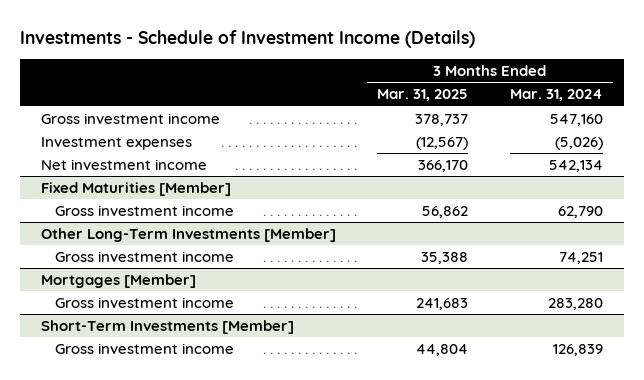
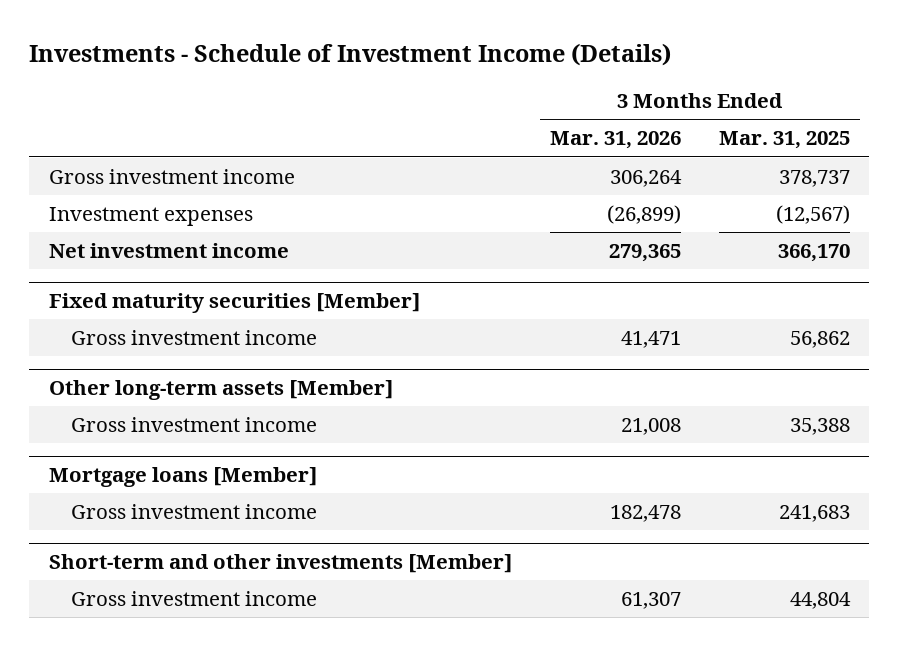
- | 3 Months Ended Mar. 31, 2025 | 3 Months Ended Mar. 31, 2024
+ | 3 Months Ended Mar. 31, 2026 | 3 Months Ended Mar. 31, 2025
- Fixed Maturities [Member]
+ Fixed maturity securities [Member]
- Other Long-Term Investments [Member]
+ Other long-term assets [Member]
- Mortgages [Member]
+ Mortgage loans [Member]
- Short-Term Investments [Member]
+ Short-term and other investments [Member]

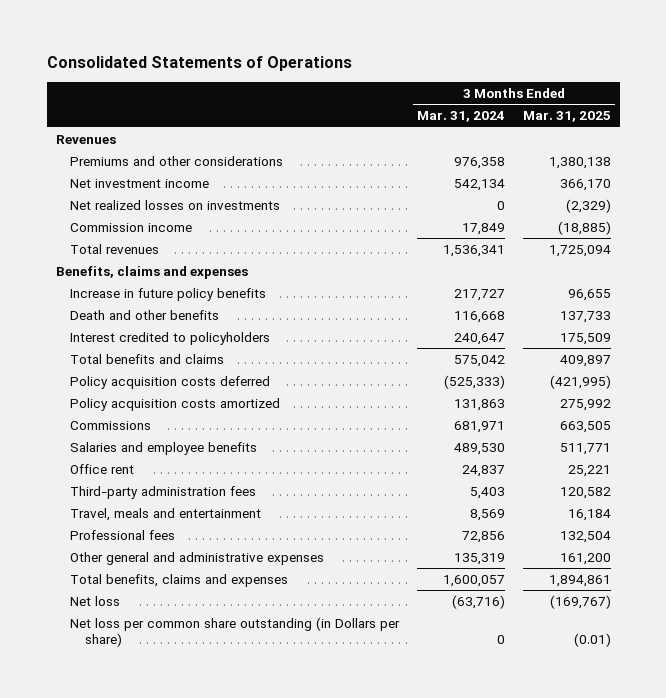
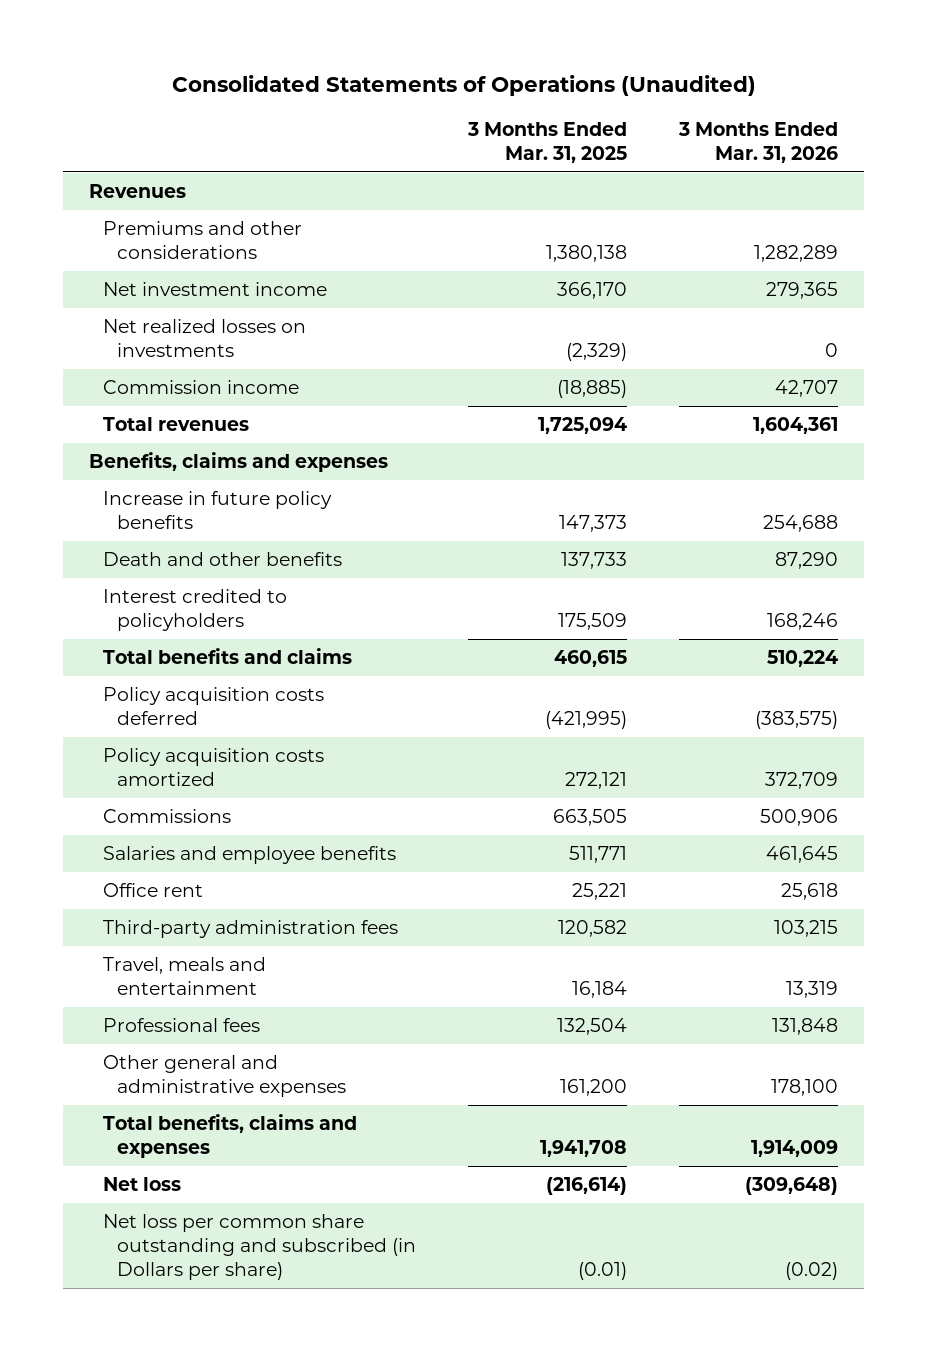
- Consolidated Statements of Operations
+ Consolidated Statements of Operations (Unaudited)
- | 3 Months Ended Mar. 31, 2024 | 3 Months Ended Mar. 31, 2025
+ | 3 Months Ended Mar. 31, 2025 | 3 Months Ended Mar. 31, 2026
- Increase in future policy benefits | 217,727 | 96,655
+ Increase in future policy benefits | 147,373 | 254,688
- Total benefits and claims | 575,042 | 409,897
+ Total benefits and claims | 460,615 | 510,224
- Policy acquisition costs amortized | 131,863 | 275,992
+ Policy acquisition costs amortized | 272,121 | 372,709
- Total benefits, claims and expenses | 1,600,057 | 1,894,861
- Net loss | (63,716) | (169,767)
- Net loss per common share outstanding (in Dollars per share) | 0 | (0.01)
+ Total benefits, claims and expenses | 1,941,708 | 1,914,009
+ Net loss | (216,614) | (309,648)
+ Net loss per common share outstanding and subscribed (in Dollars per share) | (0.01) | (0.02)

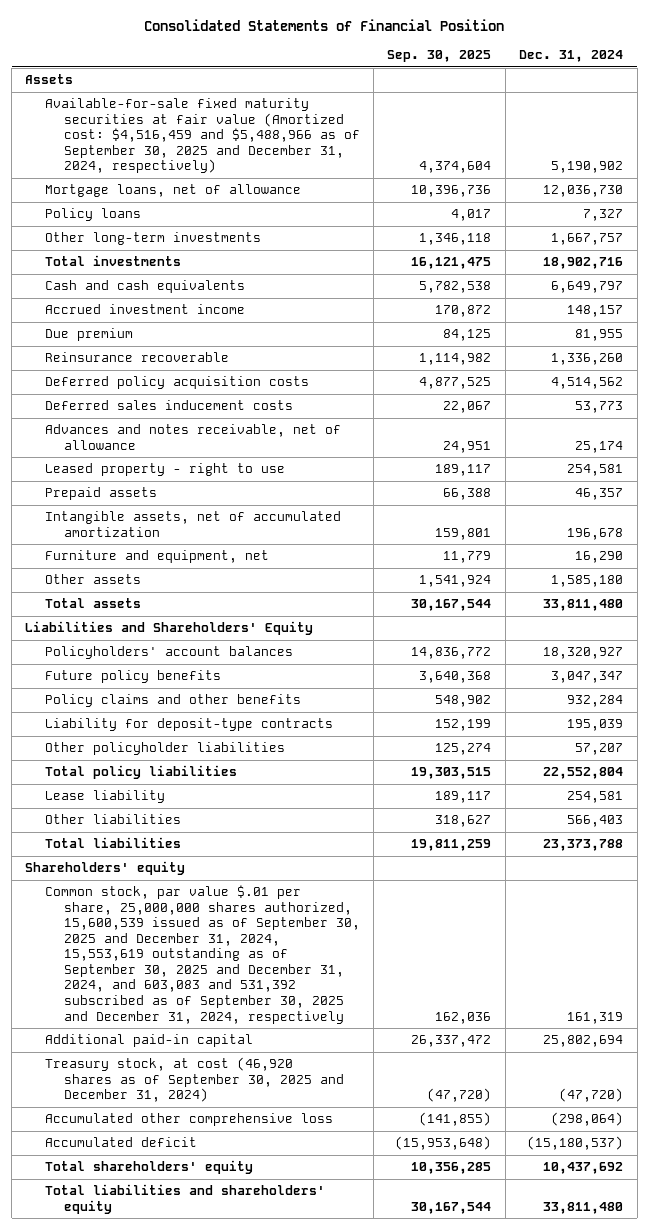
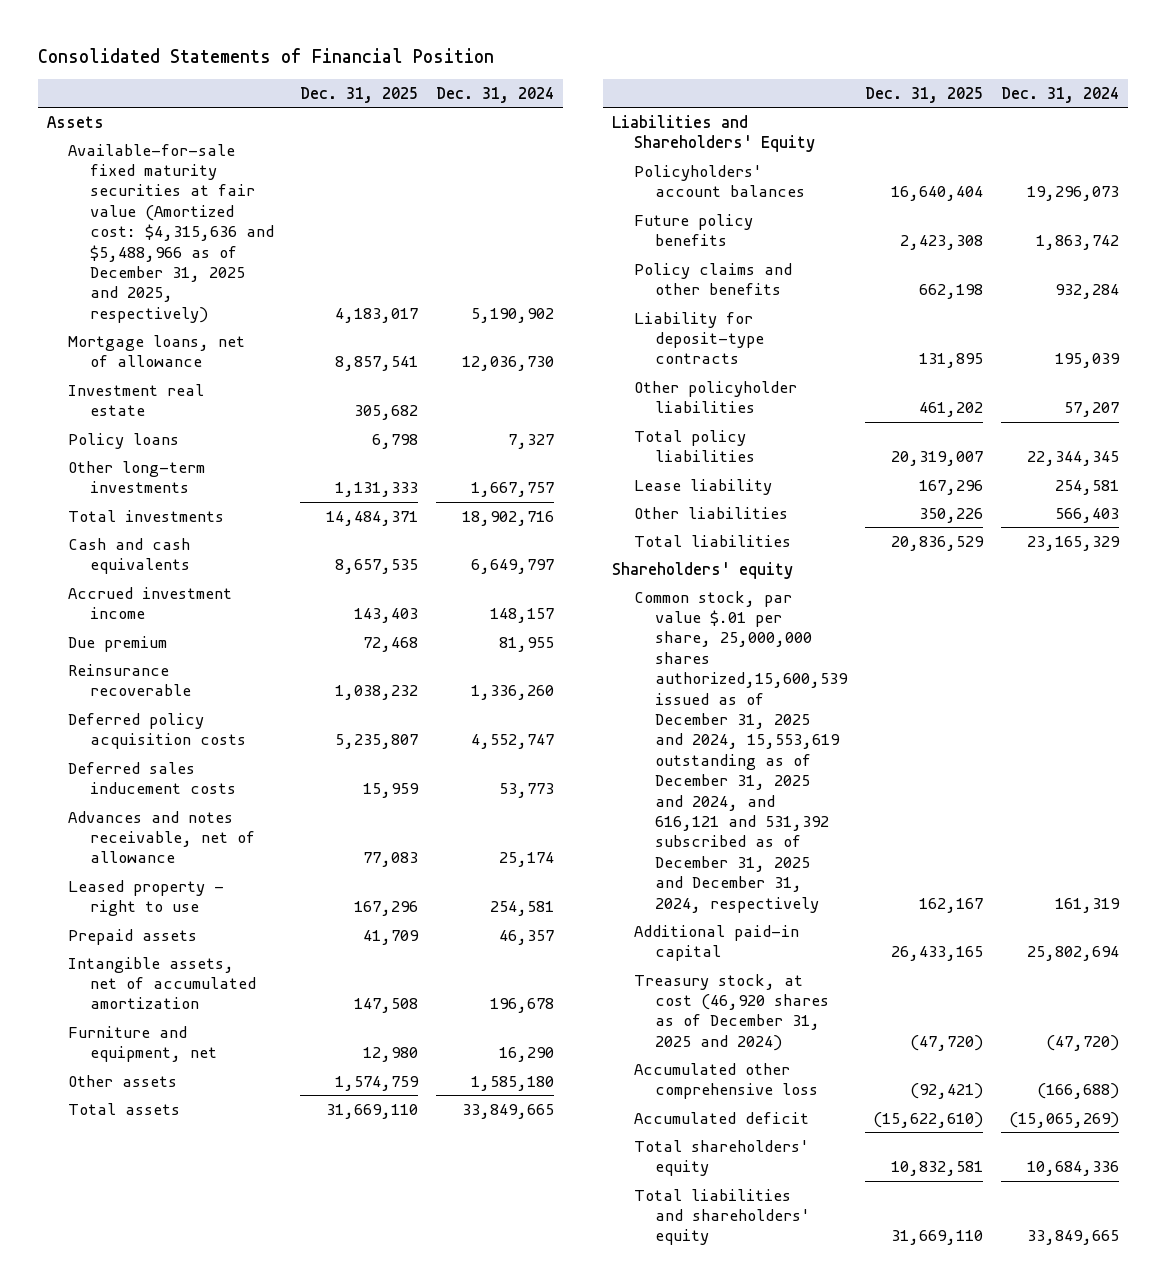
- | Sep. 30, 2025 | Dec. 31, 2024
+ | Dec. 31, 2025 | Dec. 31, 2024
- Available-for-sale fixed maturity securities at fair value (Amortized cost: $4,516,459 and $5,488,966 as of September 30, 2025 and December 31, 2024, respectively) | 4,374,604 | 5,190,902
+ Available-for-sale fixed maturity securities at fair value (Amortized cost: $4,315,636 and $5,488,966 as of December 31, 2025 and 2025, respectively) | 4,183,017 | 5,190,902
+ Investment real estate | 305,682 |
- Deferred policy acquisition costs | 4,877,525 | 4,514,562
+ Deferred policy acquisition costs | 5,235,807 | 4,552,747
- Total assets | 30,167,544 | 33,811,480
+ Total assets | 31,669,110 | 33,849,665
- Policyholders' account balances | 14,836,772 | 18,320,927
- Future policy benefits | 3,640,368 | 3,047,347
+ Policyholders' account balances | 16,640,404 | 19,296,073
+ Future policy benefits | 2,423,308 | 1,863,742
- Total policy liabilities | 19,303,515 | 22,552,804
+ Total policy liabilities | 20,319,007 | 22,344,345
- Total liabilities | 19,811,259 | 23,373,788
+ Total liabilities | 20,836,529 | 23,165,329
- Common stock, par value $.01 per share, 25,000,000 shares authorized, 15,600,539 issued as of September 30, 2025 and December 31, 2024, 15,553,619 outstanding as of September 30, 2025 and December 31, 2024, and 603,083 and 531,392 subscribed as of September 30, 2025 and December 31, 2024, respectively | 162,036 | 161,319
+ Common stock, par value $.01 per share, 25,000,000 shares authorized,15,600,539 issued as of December 31, 2025 and 2024, 15,553,619 outstanding as of December 31, 2025 and 2024, and 616,121 and 531,392 subscribed as of December 31, 2025 and December 31, 2024, respectively | 162,167 | 161,319
- Treasury stock, at cost (46,920 shares as of September 30, 2025 and December 31, 2024) | (47,720) | (47,720)
- Accumulated other comprehensive loss | (141,855) | (298,064)
- Accumulated deficit | (15,953,648) | (15,180,537)
- Total shareholders' equity | 10,356,285 | 10,437,692
- Total liabilities and shareholders' equity | 30,167,544 | 33,811,480
+ Treasury stock, at cost (46,920 shares as of December 31, 2025 and 2024) | (47,720) | (47,720)
+ Accumulated other comprehensive loss | (92,421) | (166,688)
+ Accumulated deficit | (15,622,610) | (15,065,269)
+ Total shareholders' equity | 10,832,581 | 10,684,336
+ Total liabilities and shareholders' equity | 31,669,110 | 33,849,665

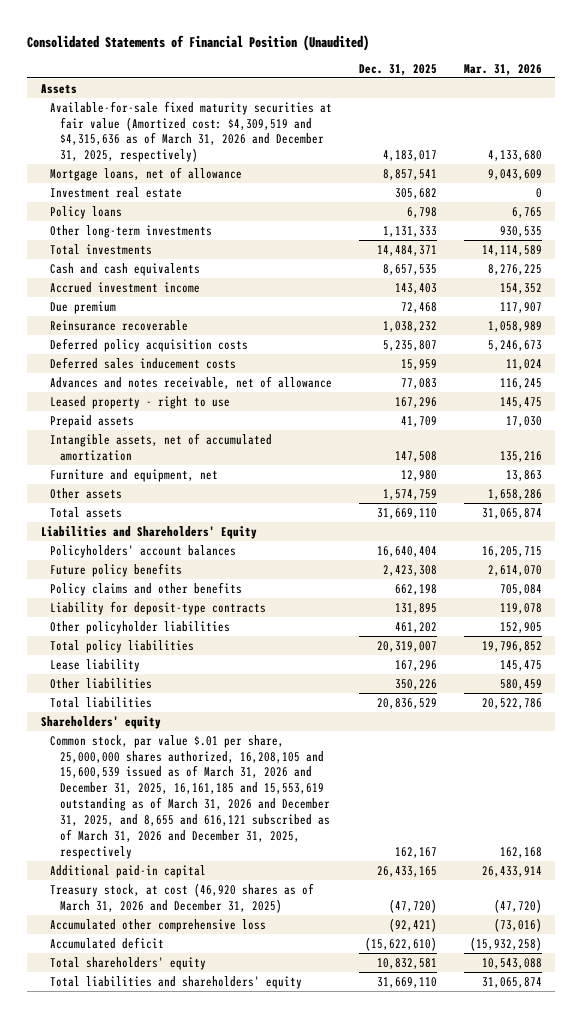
- Consolidated Statements of Financial Position
+ Consolidated Statements of Financial Position (Unaudited)
- | Dec. 31, 2025 | Dec. 31, 2024
+ | Dec. 31, 2025 | Mar. 31, 2026
- Available-for-sale fixed maturity securities at fair value (Amortized cost: $4,315,636 and $5,488,966 as of December 31, 2025 and 2025, respectively) | 4,183,017 | 5,190,902
+ Available-for-sale fixed maturity securities at fair value (Amortized cost: $4,309,519 and $4,315,636 as of March 31, 2026 and December 31, 2025, respectively) | 4,183,017 | 4,133,680
- Common stock, par value $.01 per share, 25,000,000 shares authorized,15,600,539 issued as of December 31, 2025 and 2024, 15,553,619 outstanding as of December 31, 2025 and 2024, and 616,121 and 531,392 subscribed as of December 31, 2025 and December 31, 2024, respectively | 162,167 | 161,319
+ Common stock, par value $.01 per share, 25,000,000 shares authorized, 16,208,105 and 15,600,539 issued as of March 31, 2026 and December 31, 2025, 16,161,185 and 15,553,619 outstanding as of March 31, 2026 and December 31, 2025, and 8,655 and 616,121 subscribed as of March 31, 2026 and December 31, 2025, respectively | 162,167 | 162,168
- Treasury stock, at cost (46,920 shares as of December 31, 2025 and 2024) | (47,720) | (47,720)
+ Treasury stock, at cost (46,920 shares as of March 31, 2026 and December 31, 2025) | (47,720) | (47,720)

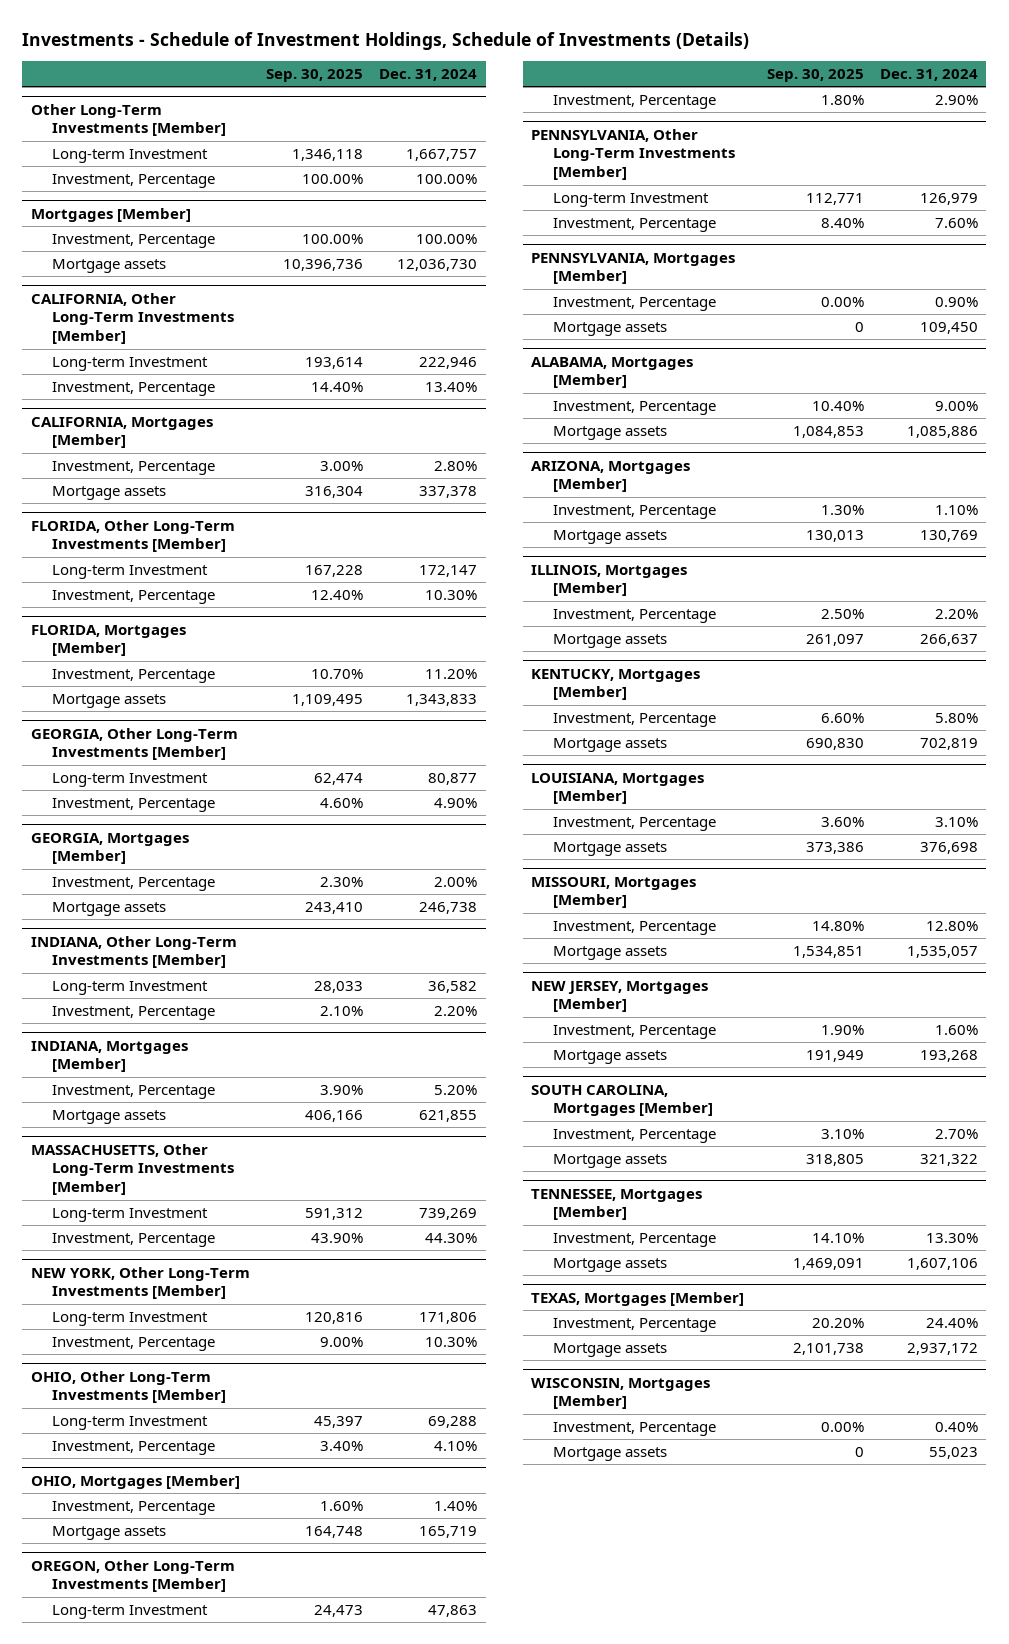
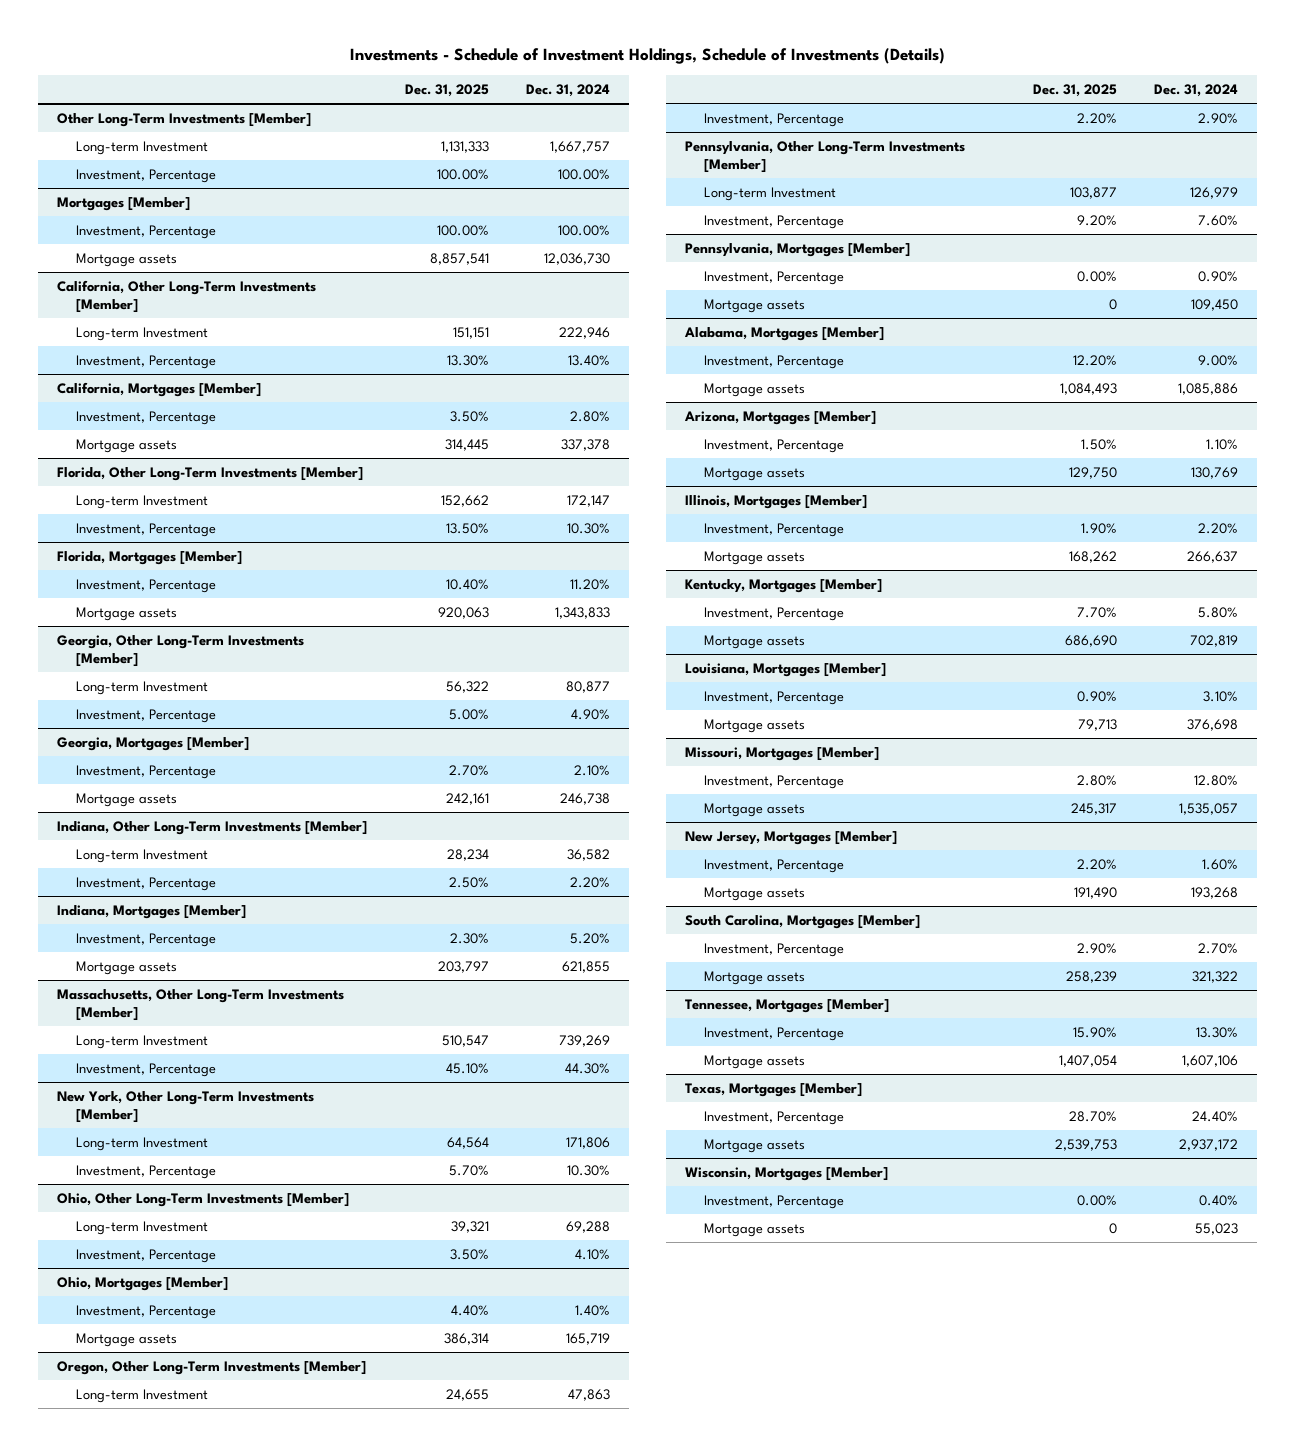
- | Sep. 30, 2025 | Dec. 31, 2024
+ | Dec. 31, 2025 | Dec. 31, 2024
- CALIFORNIA, Other Long-Term Investments [Member]
+ California, Other Long-Term Investments [Member]
- CALIFORNIA, Mortgages [Member]
+ California, Mortgages [Member]
- FLORIDA, Other Long-Term Investments [Member]
+ Florida, Other Long-Term Investments [Member]
- FLORIDA, Mortgages [Member]
+ Florida, Mortgages [Member]
- GEORGIA, Other Long-Term Investments [Member]
+ Georgia, Other Long-Term Investments [Member]
- GEORGIA, Mortgages [Member]
- Investment, Percentage | 2.30% | 2.00%
+ Georgia, Mortgages [Member]
+ Investment, Percentage | 2.70% | 2.10%
- INDIANA, Other Long-Term Investments [Member]
+ Indiana, Other Long-Term Investments [Member]
- INDIANA, Mortgages [Member]
+ Indiana, Mortgages [Member]
- MASSACHUSETTS, Other Long-Term Investments [Member]
+ Massachusetts, Other Long-Term Investments [Member]
- NEW YORK, Other Long-Term Investments [Member]
+ New York, Other Long-Term Investments [Member]
- OHIO, Other Long-Term Investments [Member]
+ Ohio, Other Long-Term Investments [Member]
- OHIO, Mortgages [Member]
+ Ohio, Mortgages [Member]
- OREGON, Other Long-Term Investments [Member]
+ Oregon, Other Long-Term Investments [Member]
- PENNSYLVANIA, Other Long-Term Investments [Member]
+ Pennsylvania, Other Long-Term Investments [Member]
- PENNSYLVANIA, Mortgages [Member]
+ Pennsylvania, Mortgages [Member]
- ALABAMA, Mortgages [Member]
+ Alabama, Mortgages [Member]
- ARIZONA, Mortgages [Member]
+ Arizona, Mortgages [Member]
- ILLINOIS, Mortgages [Member]
+ Illinois, Mortgages [Member]
- KENTUCKY, Mortgages [Member]
+ Kentucky, Mortgages [Member]
- LOUISIANA, Mortgages [Member]
+ Louisiana, Mortgages [Member]
- MISSOURI, Mortgages [Member]
+ Missouri, Mortgages [Member]
- NEW JERSEY, Mortgages [Member]
+ New Jersey, Mortgages [Member]
- SOUTH CAROLINA, Mortgages [Member]
+ South Carolina, Mortgages [Member]
- TENNESSEE, Mortgages [Member]
+ Tennessee, Mortgages [Member]
- TEXAS, Mortgages [Member]
+ Texas, Mortgages [Member]
- WISCONSIN, Mortgages [Member]
+ Wisconsin, Mortgages [Member]

